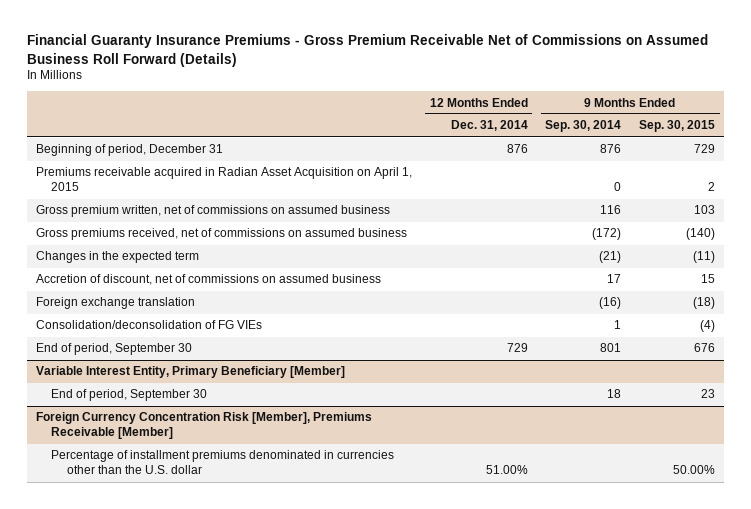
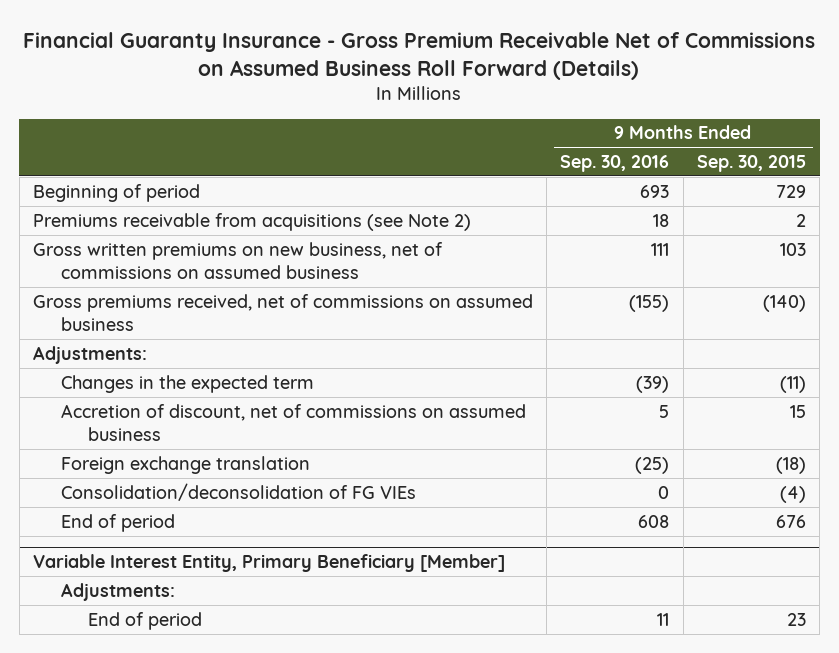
- Financial Guaranty Insurance Premiums - Gross Premium Receivable Net of Commissions on Assumed Business Roll Forward (Details)
+ Financial Guaranty Insurance - Gross Premium Receivable Net of Commissions on Assumed Business Roll Forward (Details)
- | 12 Months Ended Dec. 31, 2014 | 9 Months Ended Sep. 30, 2014 | 9 Months Ended Sep. 30, 2015
+ | 9 Months Ended Sep. 30, 2016 | 9 Months Ended Sep. 30, 2015
- Beginning of period, December 31 | 876 | 876 | 729
- Premiums receivable acquired in Radian Asset Acquisition on April 1, 2015 | | 0 | 2
- Gross premium written, net of commissions on assumed business | | 116 | 103
+ Beginning of period | 693 | 729
+ Premiums receivable from acquisitions (see Note 2) | 18 | 2
+ Gross written premiums on new business, net of commissions on assumed business | 111 | 103
+ Adjustments:
- End of period, September 30 | 729 | 801 | 676
+ End of period | 608 | 676
@ Variable Interest Entity, Primary Beneficiary [Member]
- End of period, September 30 | | 18 | 23
- Foreign Currency Concentration Risk [Member], Premiums Receivable [Member]
- Percentage of installment premiums denominated in currencies other than the U.S. dollar | 51.00% | | 50.00%
@ Variable Interest Entity, Primary Beneficiary [Member]
+ Adjustments:
+ End of period | 11 | 23

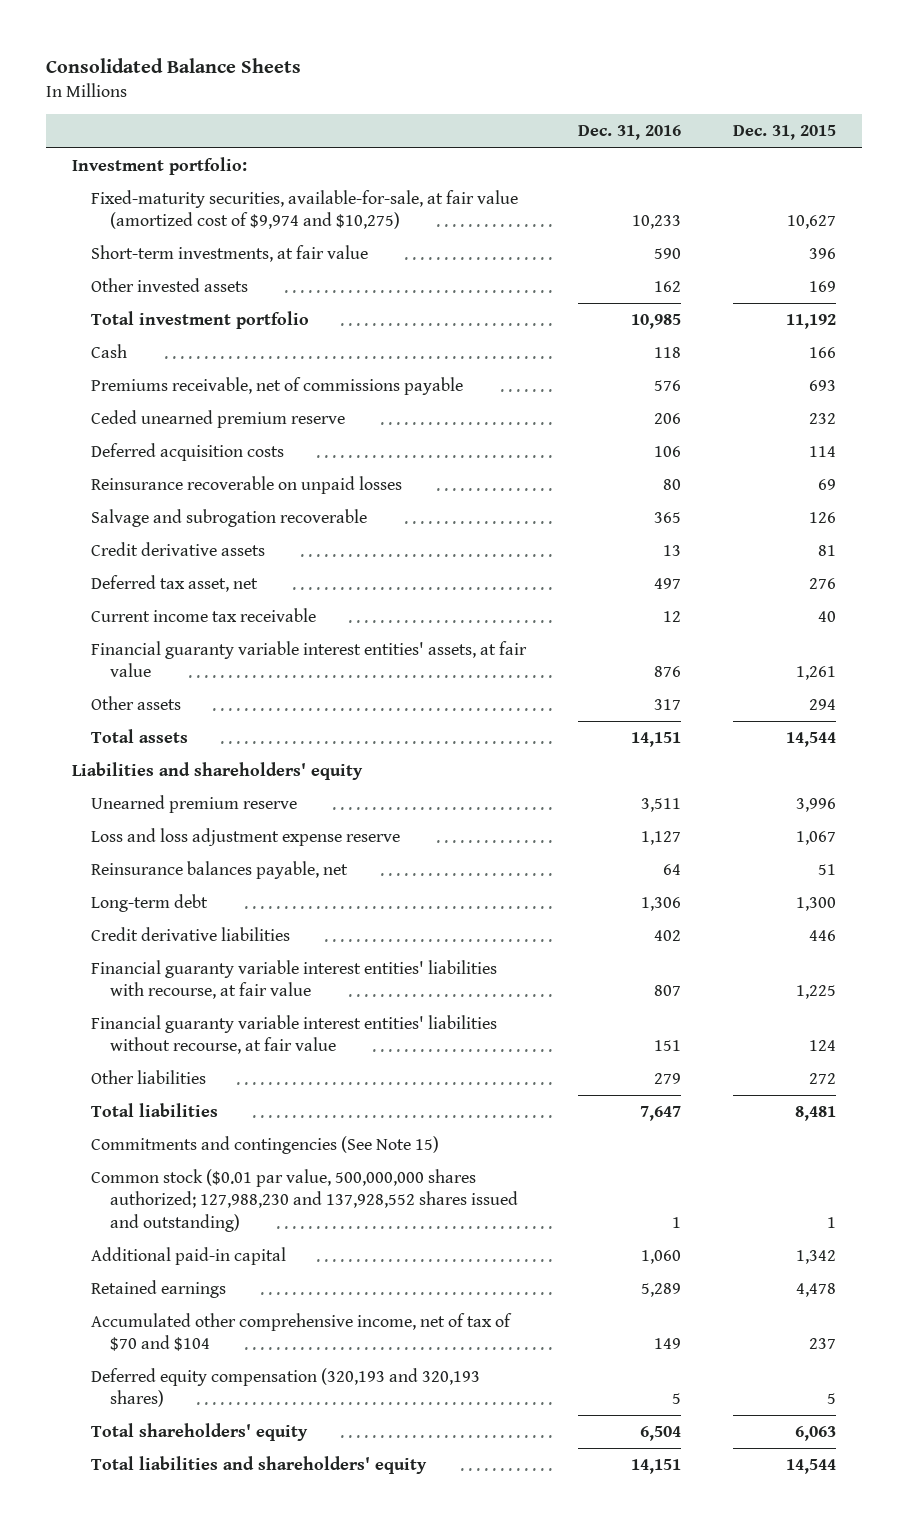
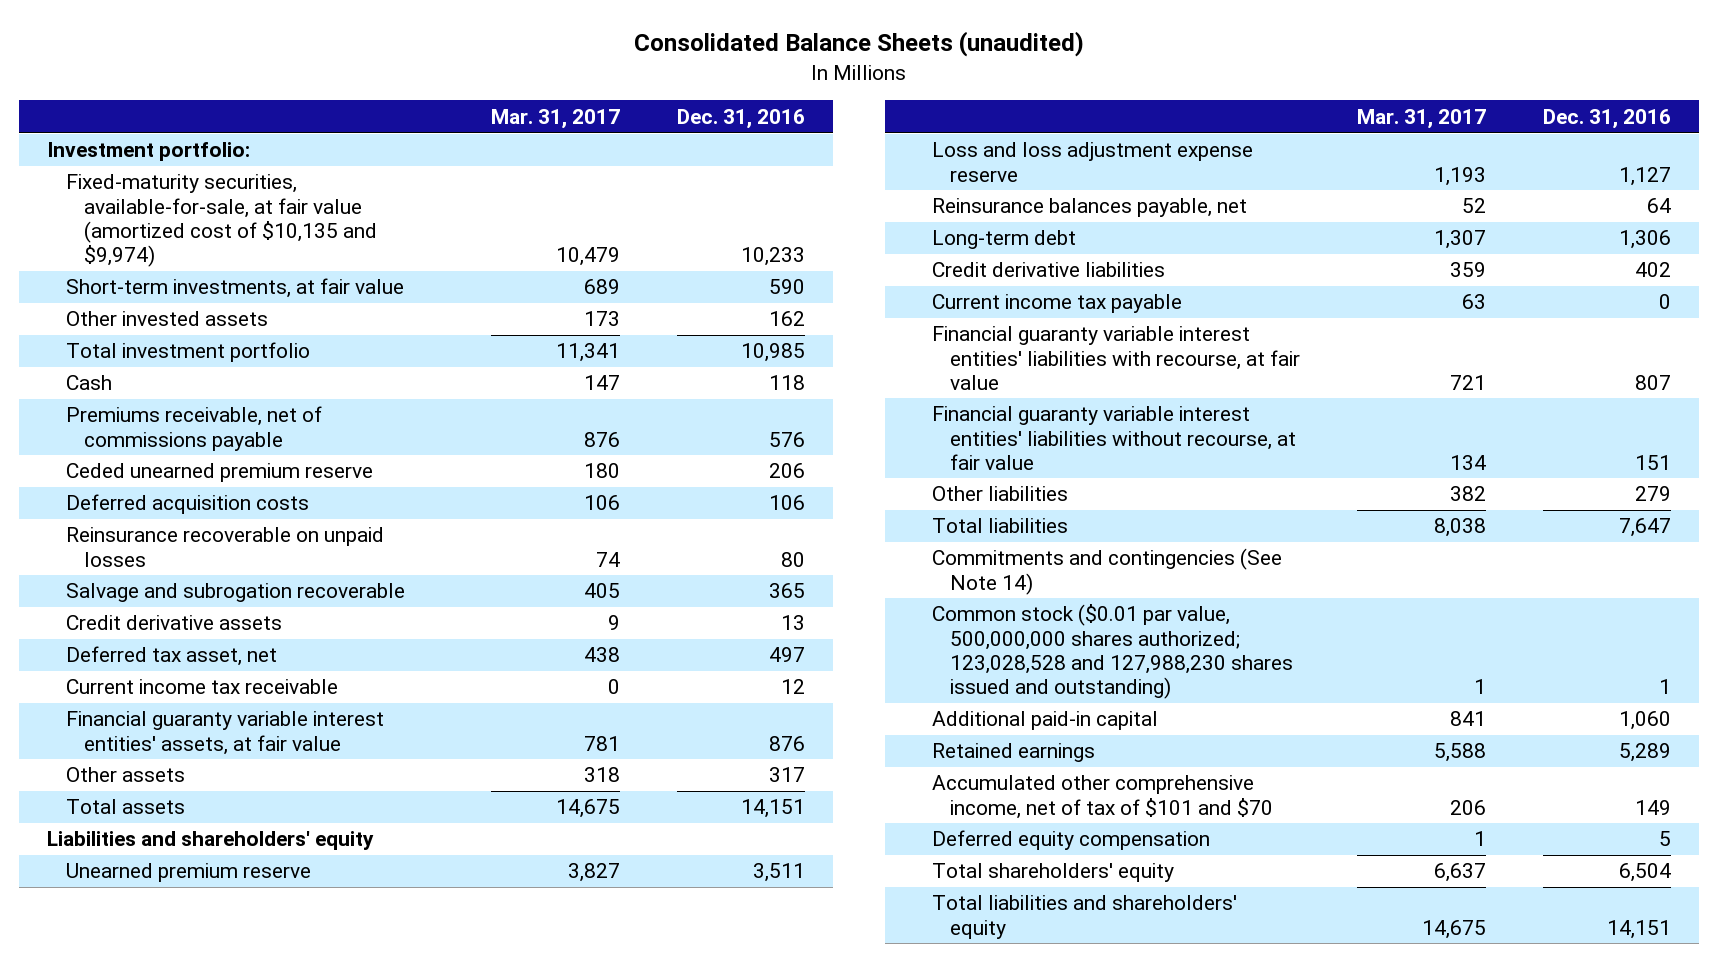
- Consolidated Balance Sheets
+ Consolidated Balance Sheets (unaudited)
- | Dec. 31, 2016 | Dec. 31, 2015
+ | Mar. 31, 2017 | Dec. 31, 2016
- Fixed-maturity securities, available-for-sale, at fair value (amortized cost of $9,974 and $10,275) | 10,233 | 10,627
+ Fixed-maturity securities, available-for-sale, at fair value (amortized cost of $10,135 and $9,974) | 10,479 | 10,233
+ Current income tax payable | 63 | 0
- Commitments and contingencies (See Note 15)
- Common stock ($0.01 par value, 500,000,000 shares authorized; 127,988,230 and 137,928,552 shares issued and outstanding) | 1 | 1
+ Commitments and contingencies (See Note 14)
+ Common stock ($0.01 par value, 500,000,000 shares authorized; 123,028,528 and 127,988,230 shares issued and outstanding) | 1 | 1
- Accumulated other comprehensive income, net of tax of $70 and $104 | 149 | 237
- Deferred equity compensation (320,193 and 320,193 shares) | 5 | 5
+ Accumulated other comprehensive income, net of tax of $101 and $70 | 206 | 149
+ Deferred equity compensation | 1 | 5

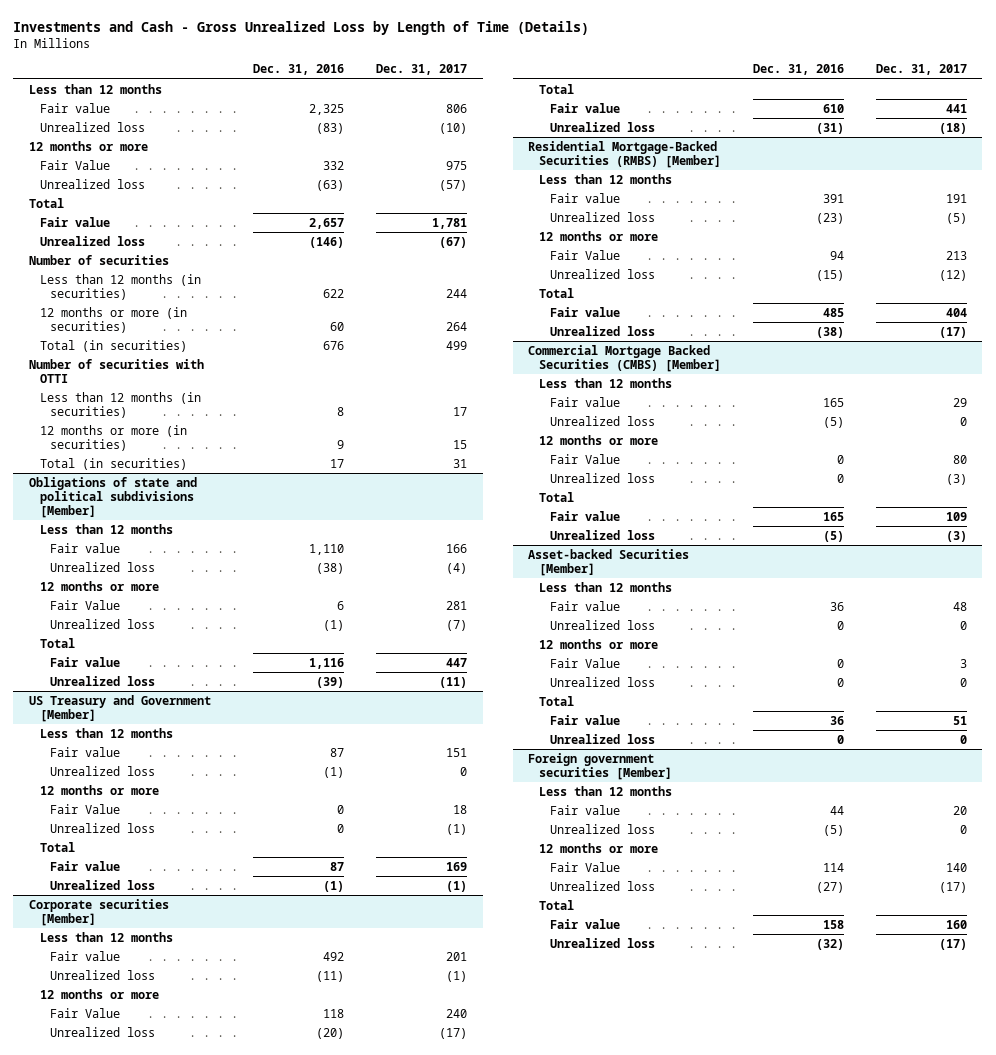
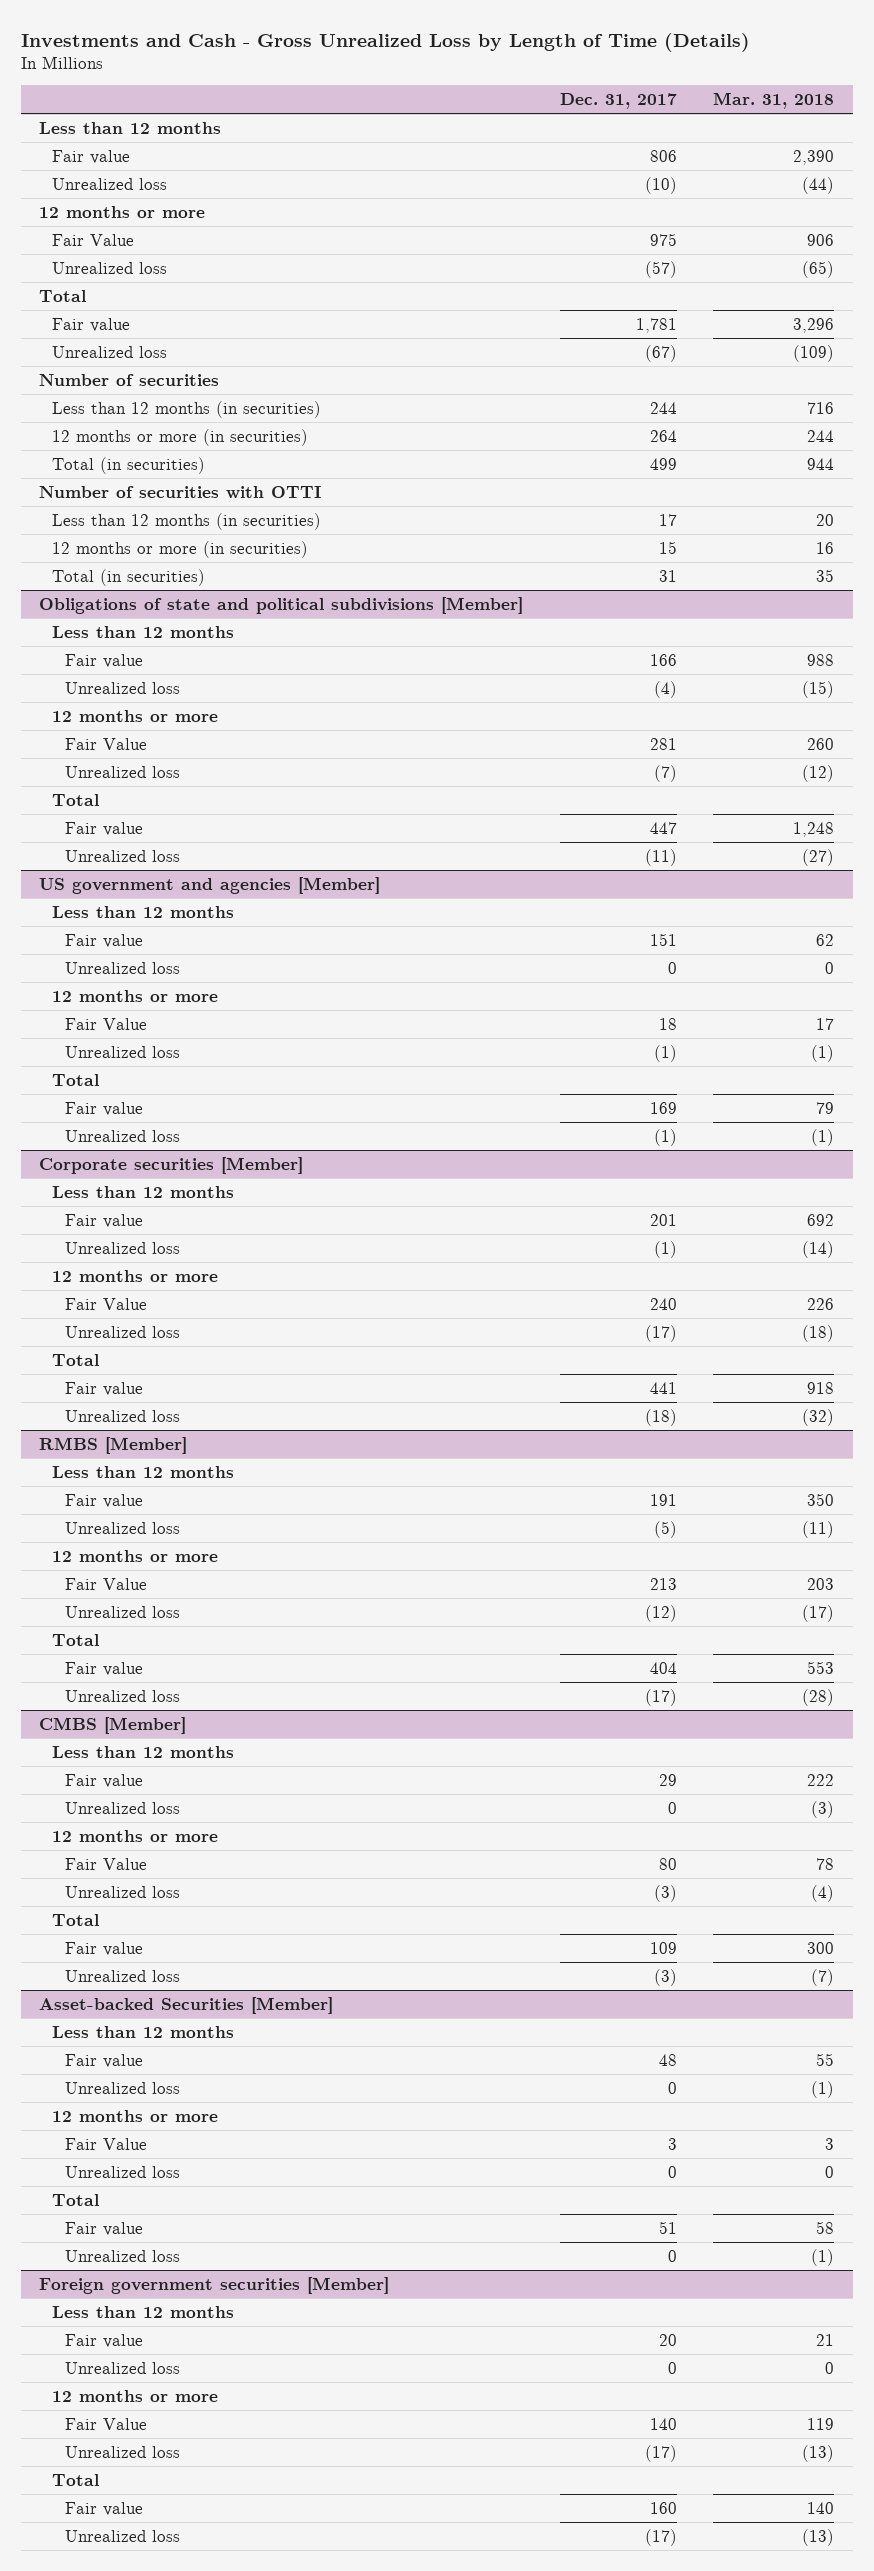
- | Dec. 31, 2016 | Dec. 31, 2017
+ | Dec. 31, 2017 | Mar. 31, 2018
- US Treasury and Government [Member]
+ US government and agencies [Member]
- Residential Mortgage-Backed Securities (RMBS) [Member]
+ RMBS [Member]
- Commercial Mortgage Backed Securities (CMBS) [Member]
+ CMBS [Member]

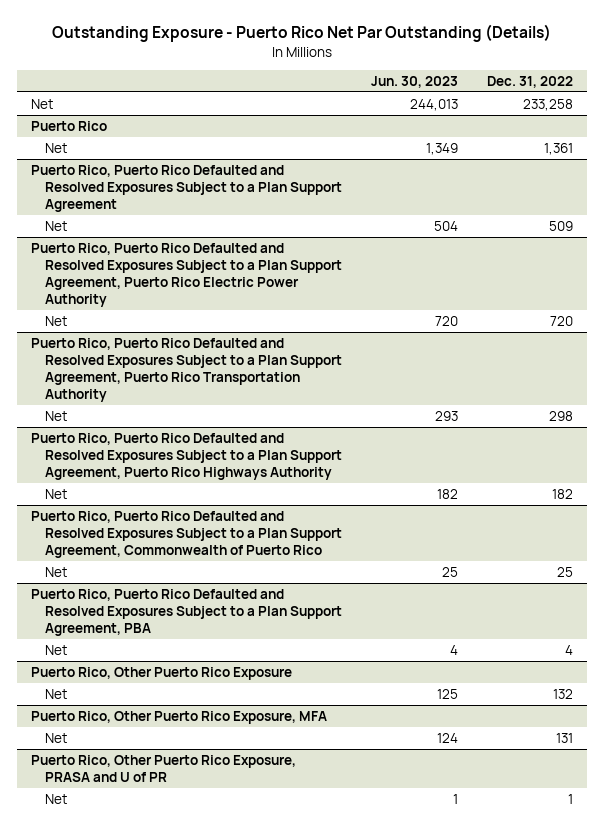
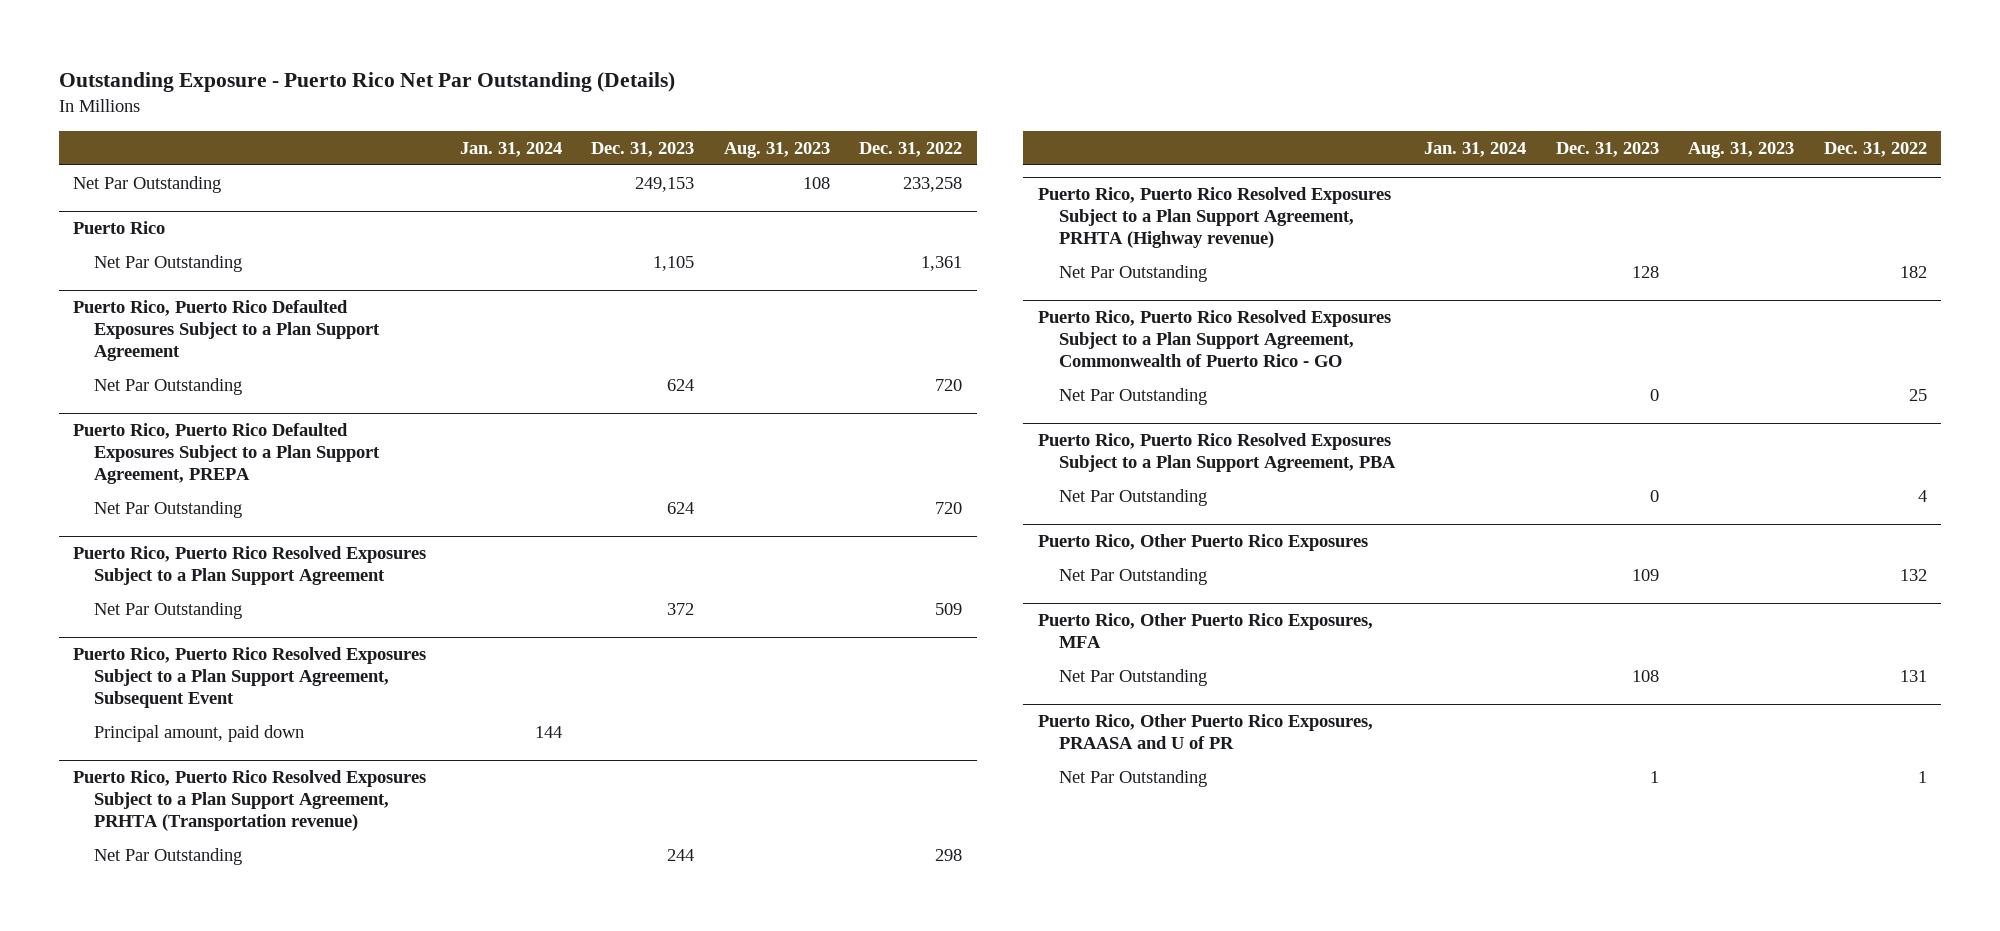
- | Jun. 30, 2023 | Dec. 31, 2022
+ | Jan. 31, 2024 | Dec. 31, 2023 | Aug. 31, 2023 | Dec. 31, 2022
- Net | 244,013 | 233,258
+ Net Par Outstanding | | 249,153 | 108 | 233,258
@ Puerto Rico
- Net | 1,349 | 1,361
- Puerto Rico, Puerto Rico Defaulted and Resolved Exposures Subject to a Plan Support Agreement
- Net | 504 | 509
- Puerto Rico, Puerto Rico Defaulted and Resolved Exposures Subject to a Plan Support Agreement, Puerto Rico Electric Power Authority
- Net | 720 | 720
- Puerto Rico, Puerto Rico Defaulted and Resolved Exposures Subject to a Plan Support Agreement, Puerto Rico Transportation Authority
- Net | 293 | 298
- Puerto Rico, Puerto Rico Defaulted and Resolved Exposures Subject to a Plan Support Agreement, Puerto Rico Highways Authority
- Net | 182 | 182
- Puerto Rico, Puerto Rico Defaulted and Resolved Exposures Subject to a Plan Support Agreement, Commonwealth of Puerto Rico
- Net | 25 | 25
- Puerto Rico, Puerto Rico Defaulted and Resolved Exposures Subject to a Plan Support Agreement, PBA
- Net | 4 | 4
- Puerto Rico, Other Puerto Rico Exposure
- Net | 125 | 132
- Puerto Rico, Other Puerto Rico Exposure, MFA
- Net | 124 | 131
- Puerto Rico, Other Puerto Rico Exposure, PRASA and U of PR
- Net | 1 | 1
@ Puerto Rico
+ Net Par Outstanding | | 1,105 | | 1,361
+ Puerto Rico, Puerto Rico Defaulted Exposures Subject to a Plan Support Agreement
+ Net Par Outstanding | | 624 | | 720
+ Puerto Rico, Puerto Rico Defaulted Exposures Subject to a Plan Support Agreement, PREPA
+ Net Par Outstanding | | 624 | | 720
+ Puerto Rico, Puerto Rico Resolved Exposures Subject to a Plan Support Agreement
+ Net Par Outstanding | | 372 | | 509
+ Puerto Rico, Puerto Rico Resolved Exposures Subject to a Plan Support Agreement, Subsequent Event
+ Principal amount, paid down | 144 | | |
+ Puerto Rico, Puerto Rico Resolved Exposures Subject to a Plan Support Agreement, PRHTA (Transportation revenue)
+ Net Par Outstanding | | 244 | | 298
+ Puerto Rico, Puerto Rico Resolved Exposures Subject to a Plan Support Agreement, PRHTA (Highway revenue)
+ Net Par Outstanding | | 128 | | 182
+ Puerto Rico, Puerto Rico Resolved Exposures Subject to a Plan Support Agreement, Commonwealth of Puerto Rico - GO
+ Net Par Outstanding | | 0 | | 25
+ Puerto Rico, Puerto Rico Resolved Exposures Subject to a Plan Support Agreement, PBA
+ Net Par Outstanding | | 0 | | 4
+ Puerto Rico, Other Puerto Rico Exposures
+ Net Par Outstanding | | 109 | | 132
+ Puerto Rico, Other Puerto Rico Exposures, MFA
+ Net Par Outstanding | | 108 | | 131
+ Puerto Rico, Other Puerto Rico Exposures, PRAASA and U of PR
+ Net Par Outstanding | | 1 | | 1

